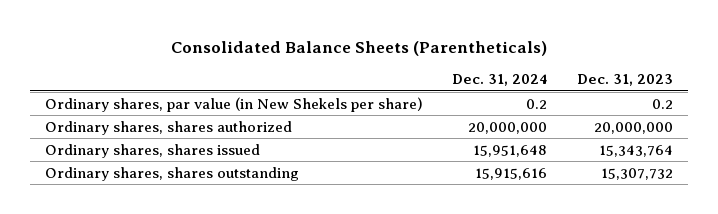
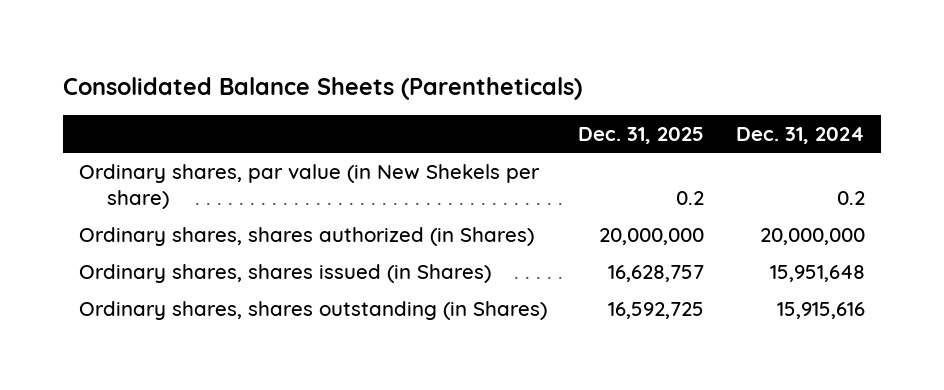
- | Dec. 31, 2024 | Dec. 31, 2023
+ | Dec. 31, 2025 | Dec. 31, 2024
- Ordinary shares, shares authorized | 20,000,000 | 20,000,000
- Ordinary shares, shares issued | 15,951,648 | 15,343,764
- Ordinary shares, shares outstanding | 15,915,616 | 15,307,732
+ Ordinary shares, shares authorized (in Shares) | 20,000,000 | 20,000,000
+ Ordinary shares, shares issued (in Shares) | 16,628,757 | 15,951,648
+ Ordinary shares, shares outstanding (in Shares) | 16,592,725 | 15,915,616

